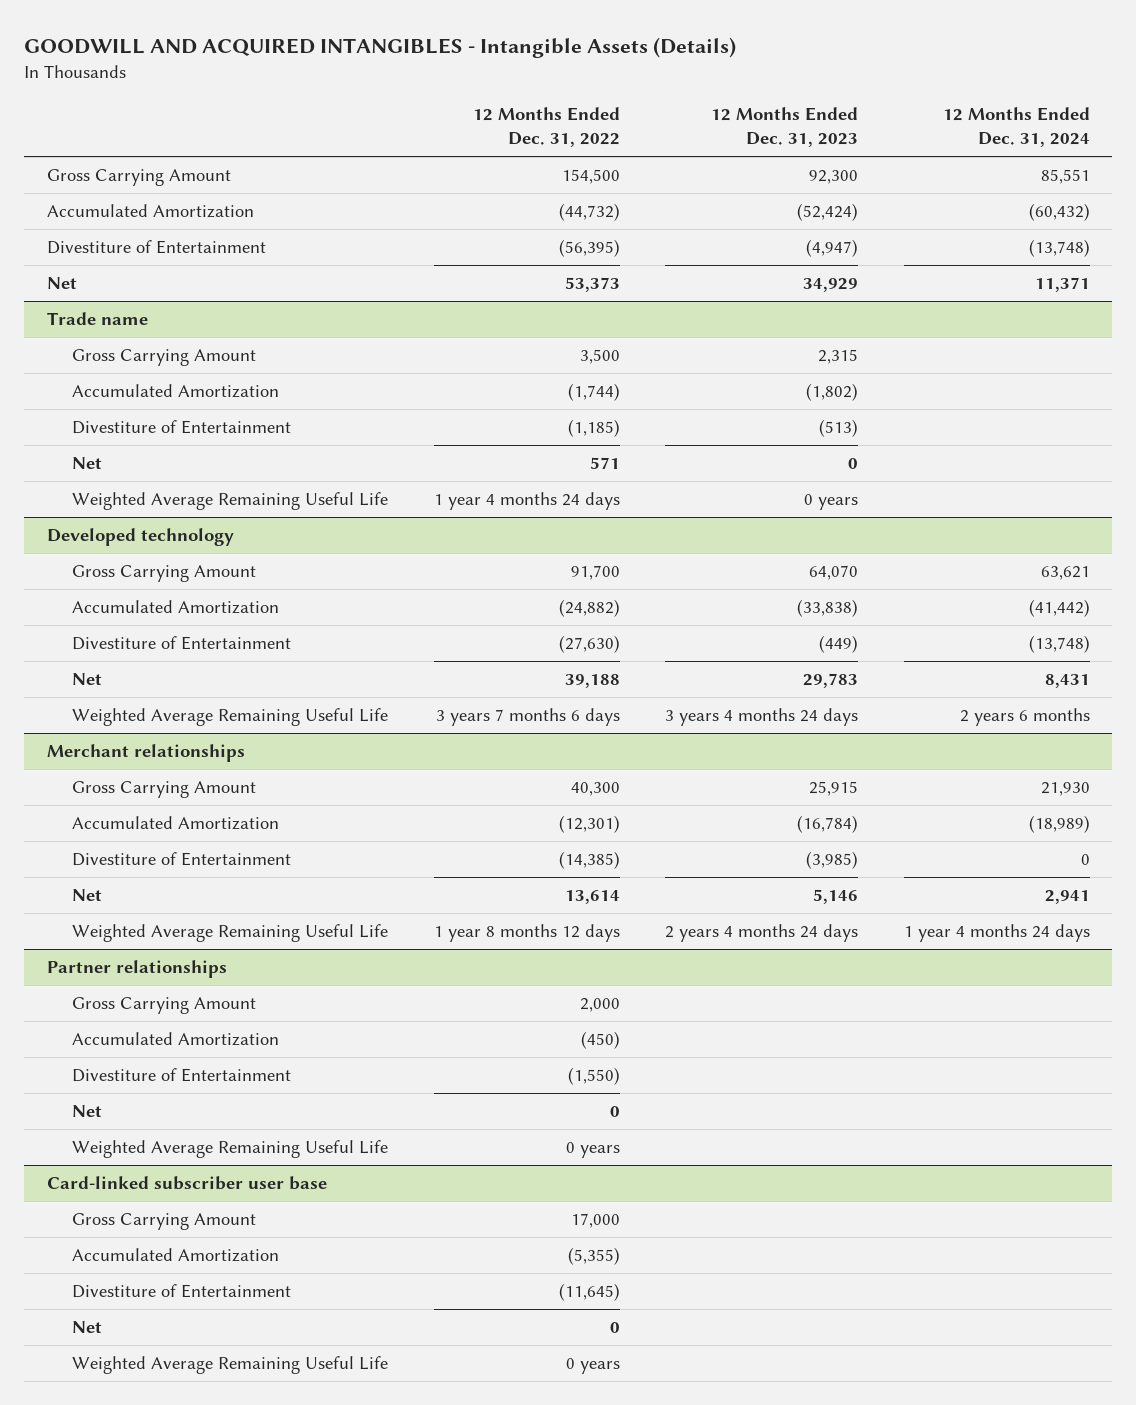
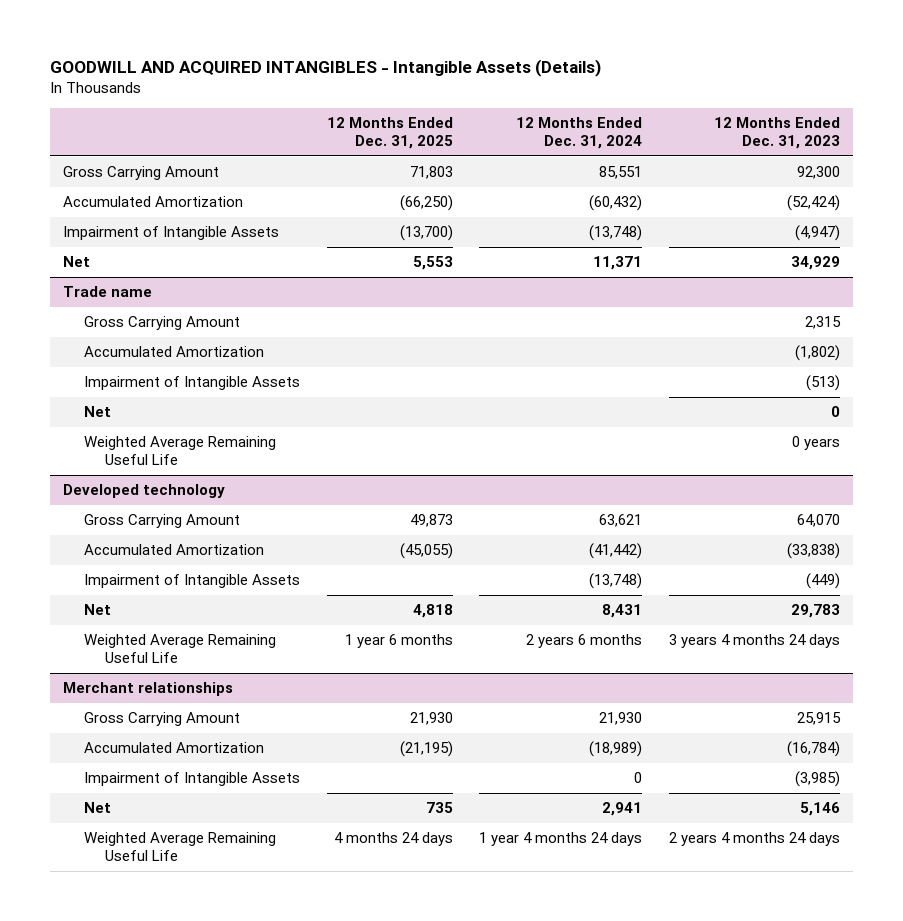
- | 12 Months Ended Dec. 31, 2022 | 12 Months Ended Dec. 31, 2023 | 12 Months Ended Dec. 31, 2024
+ | 12 Months Ended Dec. 31, 2025 | 12 Months Ended Dec. 31, 2024 | 12 Months Ended Dec. 31, 2023
- Divestiture of Entertainment | (56,395) | (4,947) | (13,748)
+ Impairment of Intangible Assets | (13,700) | (13,748) | (4,947)
@ Trade name
- Divestiture of Entertainment | (1,185) | (513) |
+ Impairment of Intangible Assets | | | (513)
@ Developed technology
- Divestiture of Entertainment | (27,630) | (449) | (13,748)
+ Impairment of Intangible Assets | | (13,748) | (449)
@ Merchant relationships
- Divestiture of Entertainment | (14,385) | (3,985) | 0
+ Impairment of Intangible Assets | | 0 | (3,985)
- Partner relationships
- Gross Carrying Amount | 2,000 | |
- Accumulated Amortization | (450) | |
- Divestiture of Entertainment | (1,550) | |
- Net | 0 | |
- Weighted Average Remaining Useful Life | 0 years | |
- Card-linked subscriber user base
- Gross Carrying Amount | 17,000 | |
- Accumulated Amortization | (5,355) | |
- Divestiture of Entertainment | (11,645) | |
- Net | 0 | |
- Weighted Average Remaining Useful Life | 0 years | |

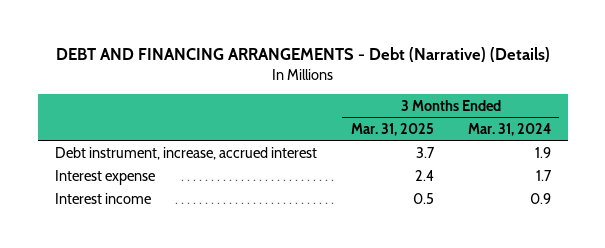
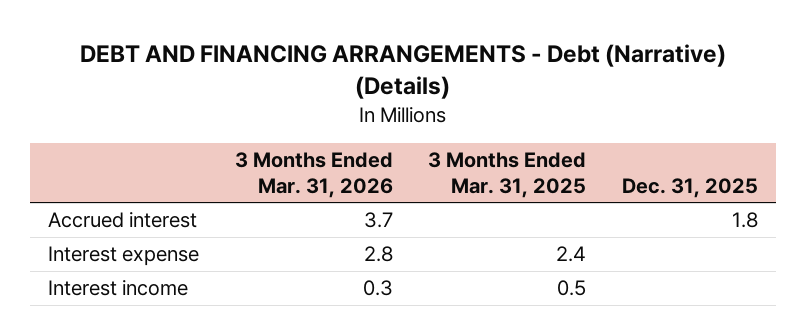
- | 3 Months Ended Mar. 31, 2025 | 3 Months Ended Mar. 31, 2024
+ | 3 Months Ended Mar. 31, 2026 | 3 Months Ended Mar. 31, 2025 | Dec. 31, 2025
- Debt instrument, increase, accrued interest | 3.7 | 1.9
+ Accrued interest | 3.7 | | 1.8

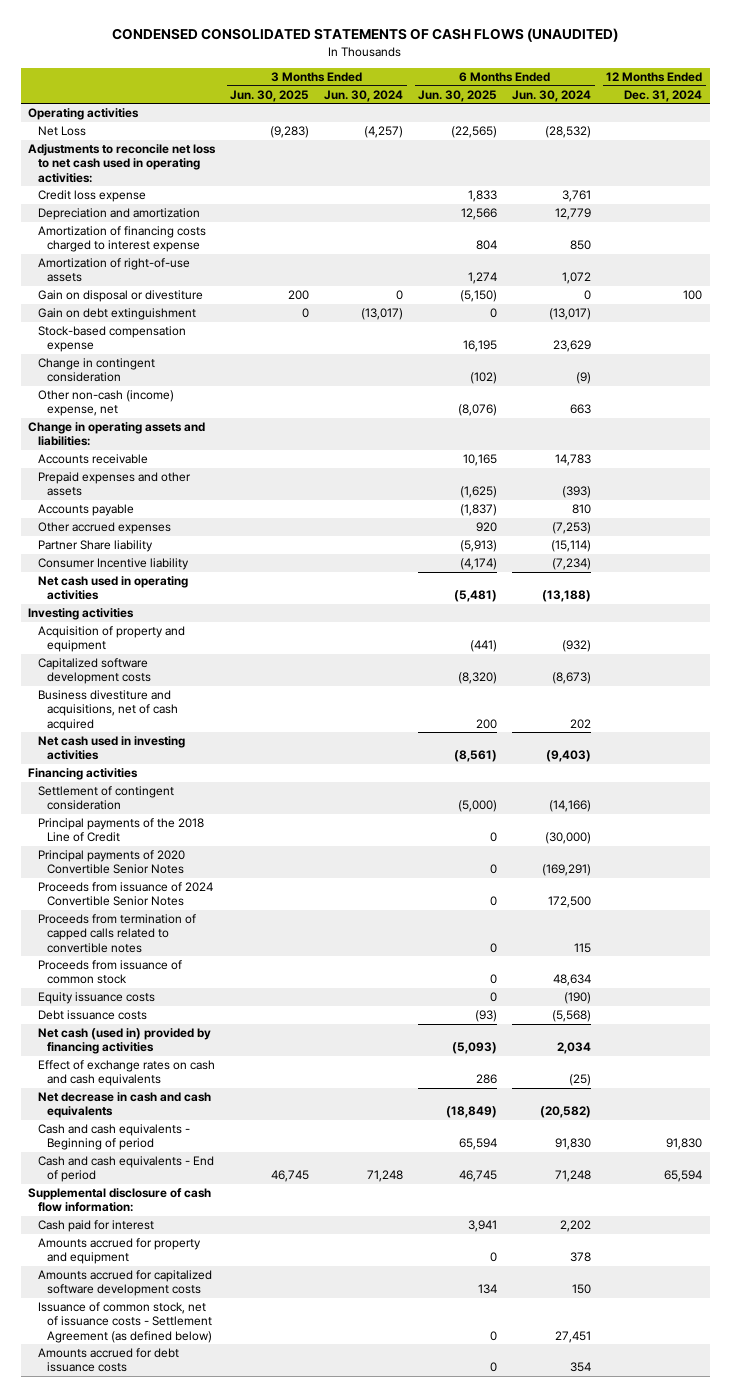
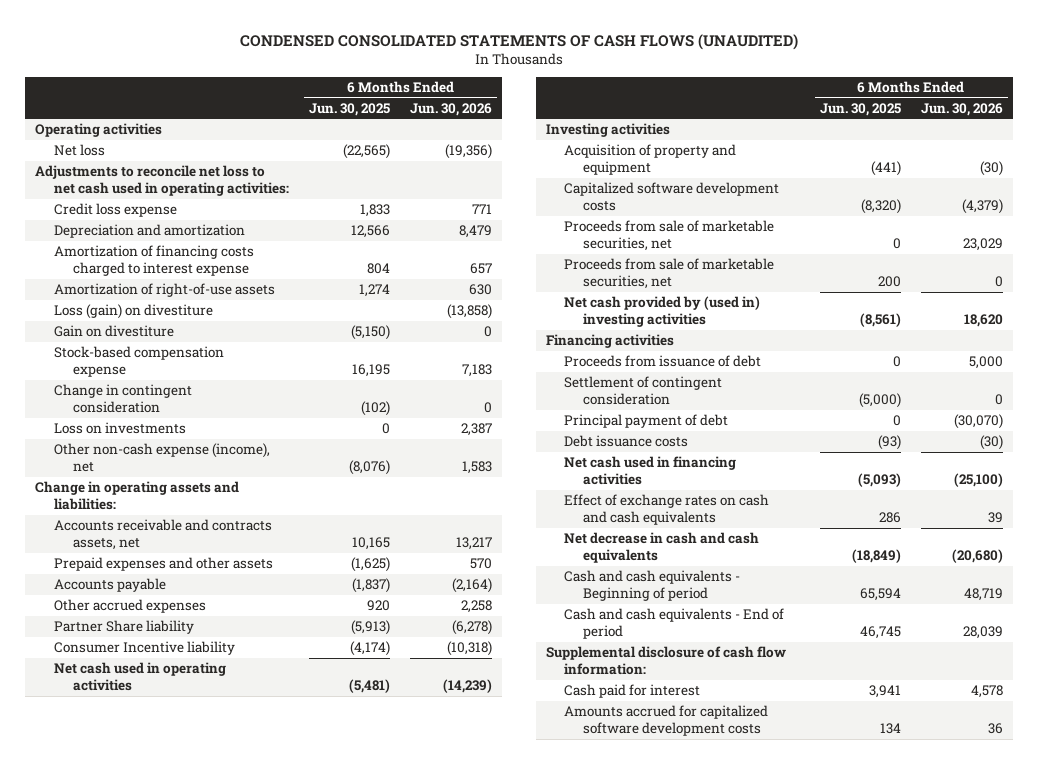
- | 3 Months Ended Jun. 30, 2025 | 3 Months Ended Jun. 30, 2024 | 6 Months Ended Jun. 30, 2025 | 6 Months Ended Jun. 30, 2024 | 12 Months Ended Dec. 31, 2024
+ | 6 Months Ended Jun. 30, 2025 | 6 Months Ended Jun. 30, 2026
- Net Loss | (9,283) | (4,257) | (22,565) | (28,532) |
+ Net loss | (22,565) | (19,356)
- Gain on disposal or divestiture | 200 | 0 | (5,150) | 0 | 100
- Gain on debt extinguishment | 0 | (13,017) | 0 | (13,017) |
+ Loss (gain) on divestiture | | (13,858)
+ Gain on divestiture | (5,150) | 0
- Other non-cash (income) expense, net | | | (8,076) | 663 |
+ Loss on investments | 0 | 2,387
+ Other non-cash expense (income), net | (8,076) | 1,583
- Accounts receivable | | | 10,165 | 14,783 |
+ Accounts receivable and contracts assets, net | 10,165 | 13,217
- Business divestiture and acquisitions, net of cash acquired | | | 200 | 202 |
- Net cash used in investing activities | | | (8,561) | (9,403) |
+ Proceeds from sale of marketable securities, net | 0 | 23,029
+ Proceeds from sale of marketable securities, net | 200 | 0
+ Net cash provided by (used in) investing activities | (8,561) | 18,620
+ Proceeds from issuance of debt | 0 | 5,000
- Principal payments of the 2018 Line of Credit | | | 0 | (30,000) |
- Principal payments of 2020 Convertible Senior Notes | | | 0 | (169,291) |
- Proceeds from issuance of 2024 Convertible Senior Notes | | | 0 | 172,500 |
- Proceeds from termination of capped calls related to convertible notes | | | 0 | 115 |
- Proceeds from issuance of common stock | | | 0 | 48,634 |
- Equity issuance costs | | | 0 | (190) |
+ Principal payment of debt | 0 | (30,070)
- Net cash (used in) provided by financing activities | | | (5,093) | 2,034 |
+ Net cash used in financing activities | (5,093) | (25,100)
- Amounts accrued for property and equipment | | | 0 | 378 |
- Issuance of common stock, net of issuance costs - Settlement Agreement (as defined below) | | | 0 | 27,451 |
- Amounts accrued for debt issuance costs | | | 0 | 354 |

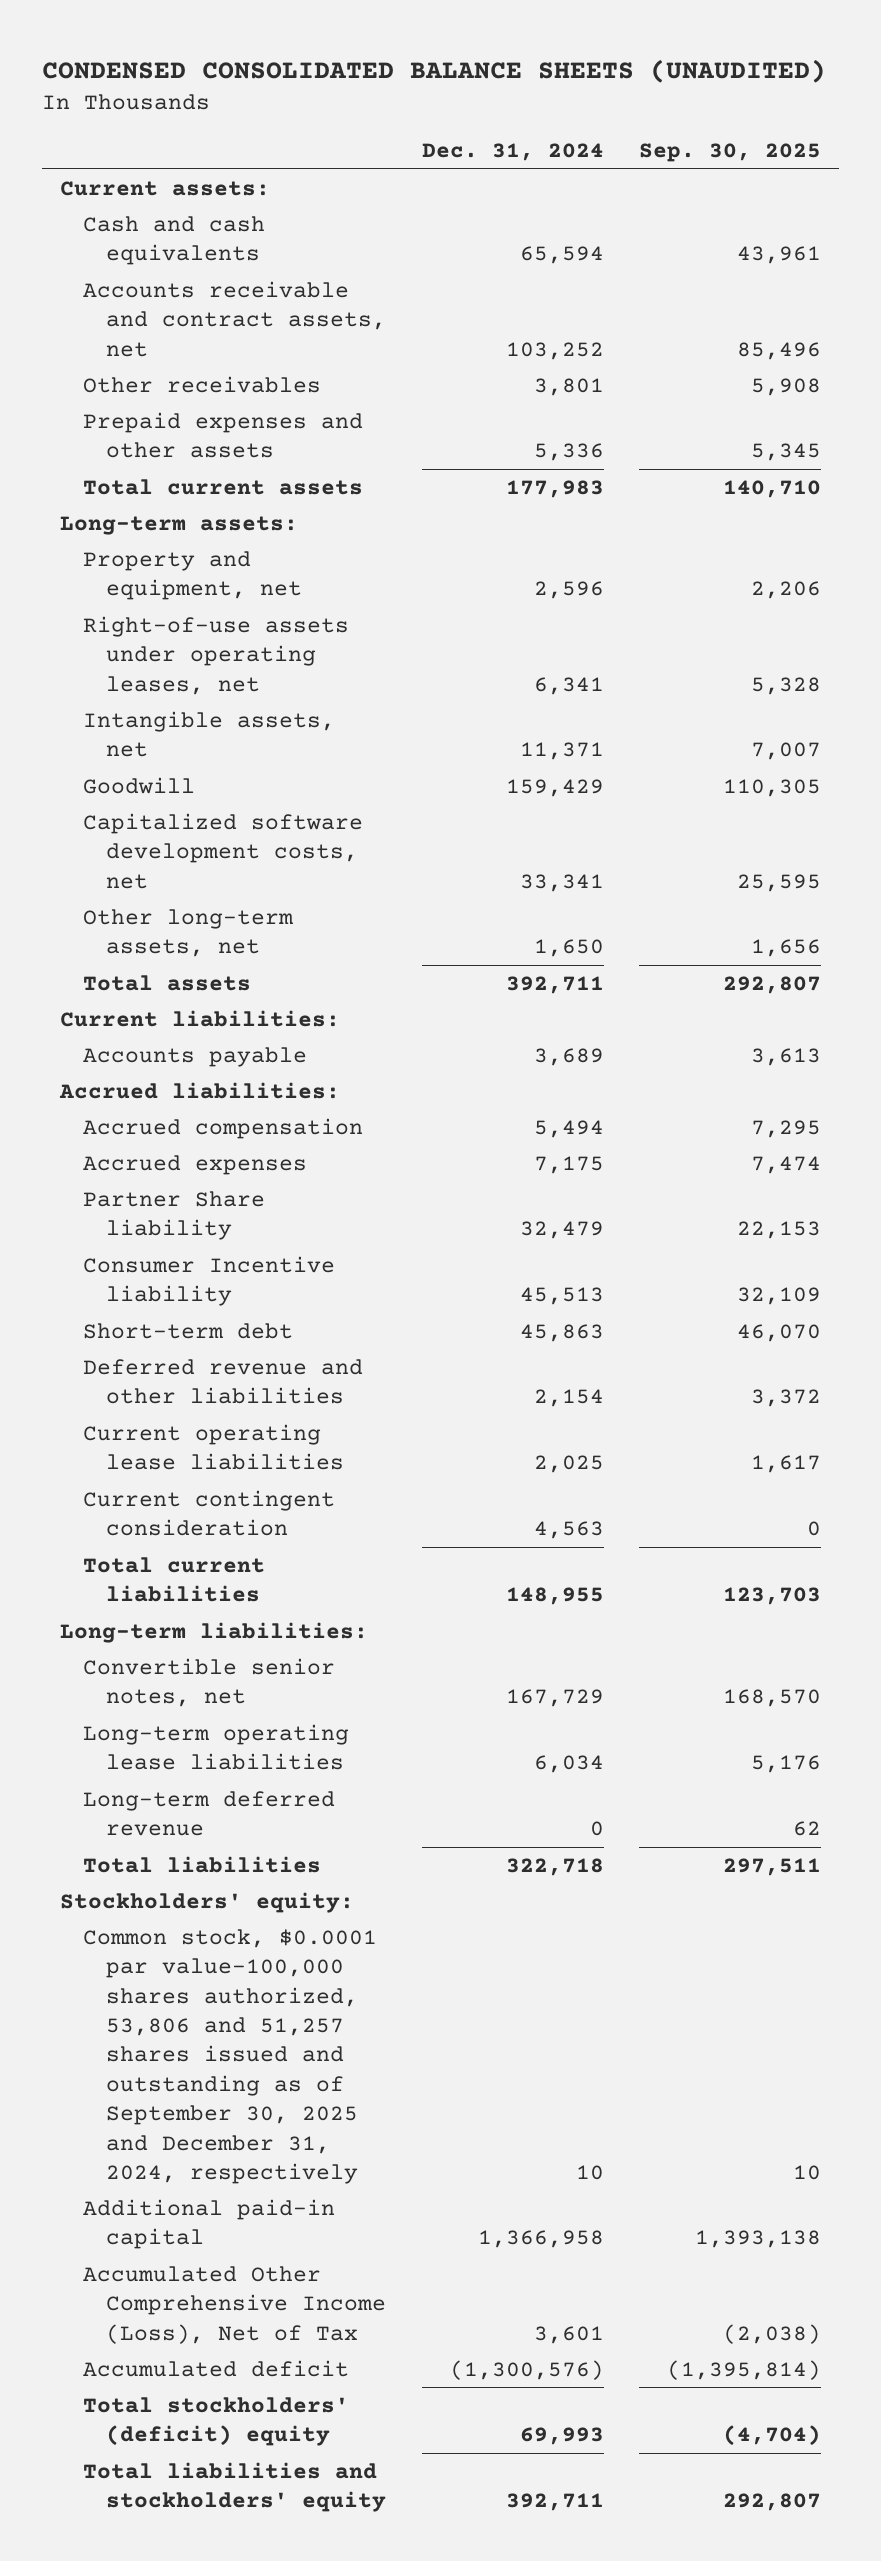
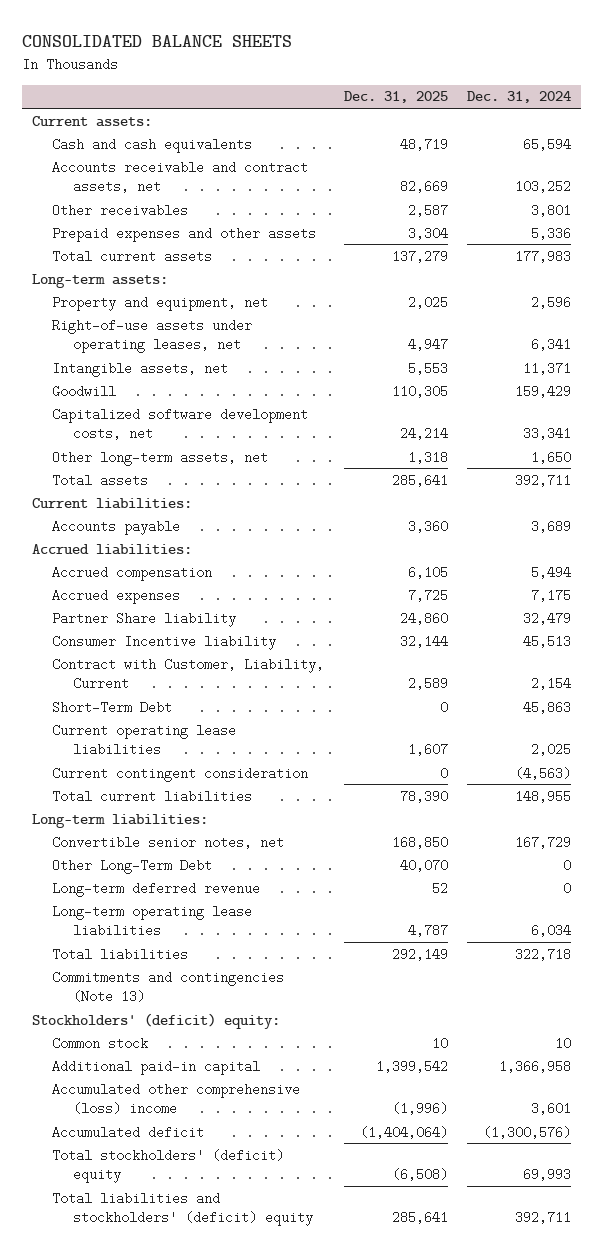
- CONDENSED CONSOLIDATED BALANCE SHEETS (UNAUDITED)
+ CONSOLIDATED BALANCE SHEETS
- | Dec. 31, 2024 | Sep. 30, 2025
+ | Dec. 31, 2025 | Dec. 31, 2024
- Short-term debt | 45,863 | 46,070
- Deferred revenue and other liabilities | 2,154 | 3,372
+ Contract with Customer, Liability, Current | 2,589 | 2,154
+ Short-Term Debt | 0 | 45,863
- Current contingent consideration | 4,563 | 0
+ Current contingent consideration | 0 | (4,563)
+ Other Long-Term Debt | 40,070 | 0
moved down: Long-term operating lease liabilities | 4,787 | 6,034
- Stockholders' equity:
- Common stock, $0.0001 par value-100,000 shares authorized, 53,806 and 51,257 shares issued and outstanding as of September 30, 2025 and December 31, 2024, respectively | 10 | 10
+ Commitments and contingencies (Note 13)
+ Stockholders' (deficit) equity:
+ Common stock | 10 | 10
- Accumulated Other Comprehensive Income (Loss), Net of Tax | 3,601 | (2,038)
+ Accumulated other comprehensive (loss) income | (1,996) | 3,601
- Total liabilities and stockholders' equity | 392,711 | 292,807
+ Total liabilities and stockholders' (deficit) equity | 285,641 | 392,711

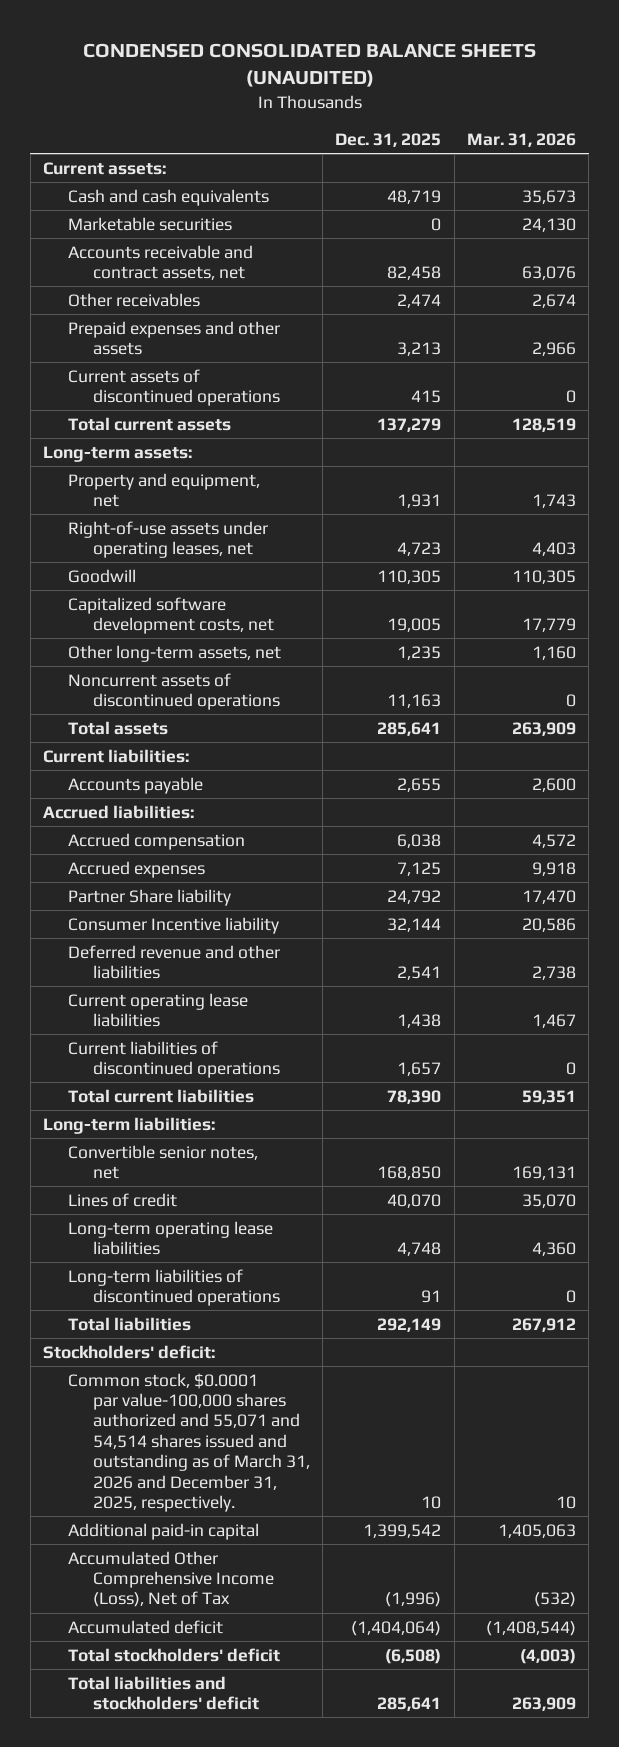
- CONSOLIDATED BALANCE SHEETS
+ CONDENSED CONSOLIDATED BALANCE SHEETS (UNAUDITED)
- | Dec. 31, 2025 | Dec. 31, 2024
+ | Dec. 31, 2025 | Mar. 31, 2026
- Accounts receivable and contract assets, net | 82,669 | 103,252
- Other receivables | 2,587 | 3,801
- Prepaid expenses and other assets | 3,304 | 5,336
+ Marketable securities | 0 | 24,130
+ Accounts receivable and contract assets, net | 82,458 | 63,076
+ Other receivables | 2,474 | 2,674
+ Prepaid expenses and other assets | 3,213 | 2,966
+ Current assets of discontinued operations | 415 | 0
- Property and equipment, net | 2,025 | 2,596
- Right-of-use assets under operating leases, net | 4,947 | 6,341
- Intangible assets, net | 5,553 | 11,371
+ Property and equipment, net | 1,931 | 1,743
+ Right-of-use assets under operating leases, net | 4,723 | 4,403
- Capitalized software development costs, net | 24,214 | 33,341
- Other long-term assets, net | 1,318 | 1,650
+ Capitalized software development costs, net | 19,005 | 17,779
+ Other long-term assets, net | 1,235 | 1,160
+ Noncurrent assets of discontinued operations | 11,163 | 0
- Accounts payable | 3,360 | 3,689
+ Accounts payable | 2,655 | 2,600
- Accrued compensation | 6,105 | 5,494
- Accrued expenses | 7,725 | 7,175
- Partner Share liability | 24,860 | 32,479
+ Accrued compensation | 6,038 | 4,572
+ Accrued expenses | 7,125 | 9,918
+ Partner Share liability | 24,792 | 17,470
- Contract with Customer, Liability, Current | 2,589 | 2,154
- Short-Term Debt | 0 | 45,863
- Current operating lease liabilities | 1,607 | 2,025
- Current contingent consideration | 0 | (4,563)
+ Deferred revenue and other liabilities | 2,541 | 2,738
+ Current operating lease liabilities | 1,438 | 1,467
+ Current liabilities of discontinued operations | 1,657 | 0
- Other Long-Term Debt | 40,070 | 0
- Long-term deferred revenue | 52 | 0
- Long-term operating lease liabilities | 4,787 | 6,034
+ Lines of credit | 40,070 | 35,070
+ Long-term operating lease liabilities | 4,748 | 4,360
+ Long-term liabilities of discontinued operations | 91 | 0
- Commitments and contingencies (Note 13)
- Stockholders' (deficit) equity:
- Common stock | 10 | 10
+ Stockholders' deficit:
+ Common stock, $0.0001 par value-100,000 shares authorized and 55,071 and 54,514 shares issued and outstanding as of March 31, 2026 and December 31, 2025, respectively. | 10 | 10
- Accumulated other comprehensive (loss) income | (1,996) | 3,601
+ Accumulated Other Comprehensive Income (Loss), Net of Tax | (1,996) | (532)
- Total stockholders' (deficit) equity | (6,508) | 69,993
- Total liabilities and stockholders' (deficit) equity | 285,641 | 392,711
+ Total stockholders' deficit | (6,508) | (4,003)
+ Total liabilities and stockholders' deficit | 285,641 | 263,909

